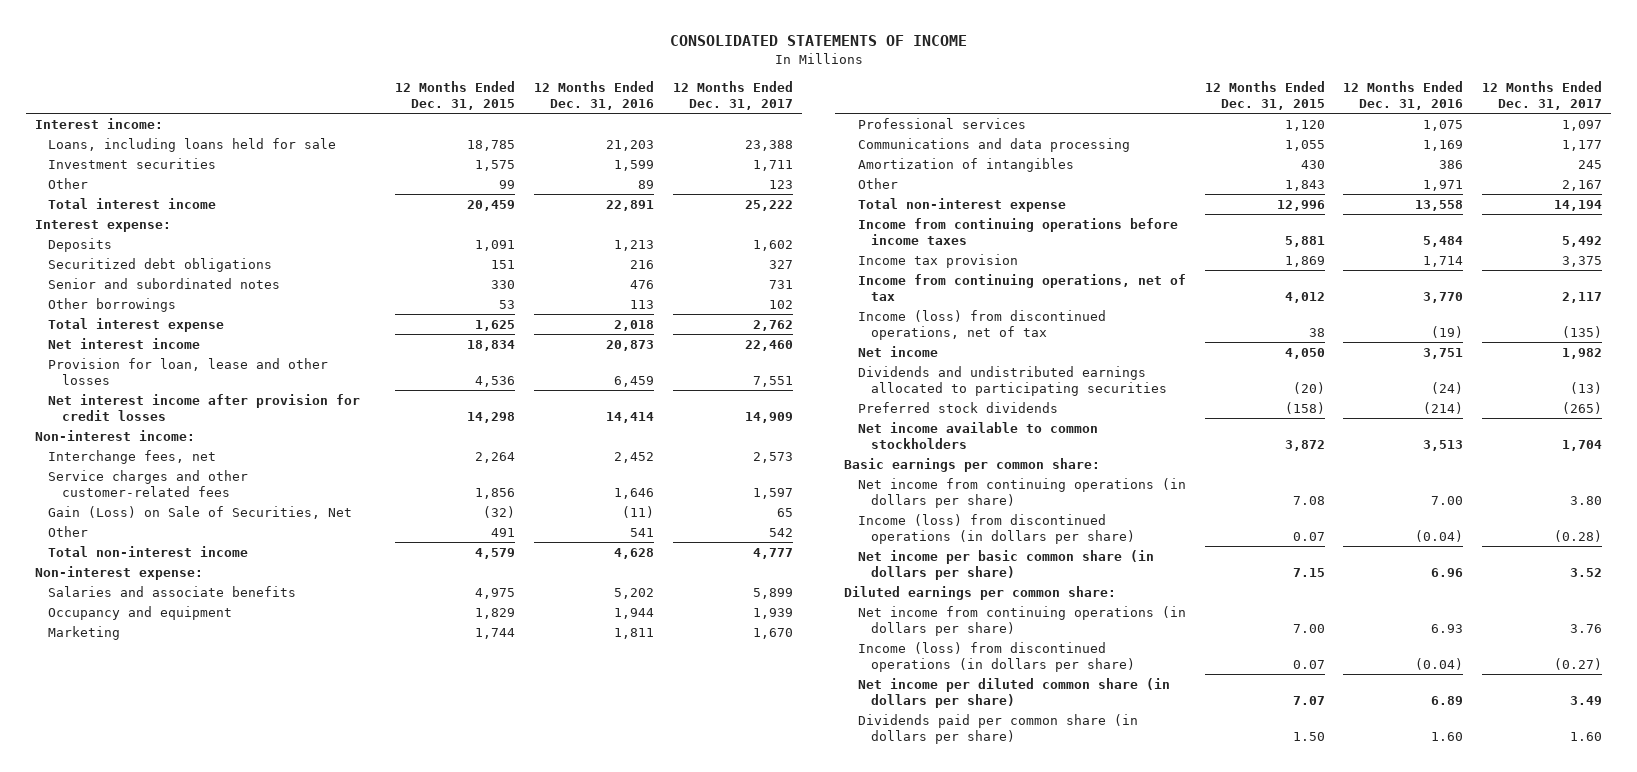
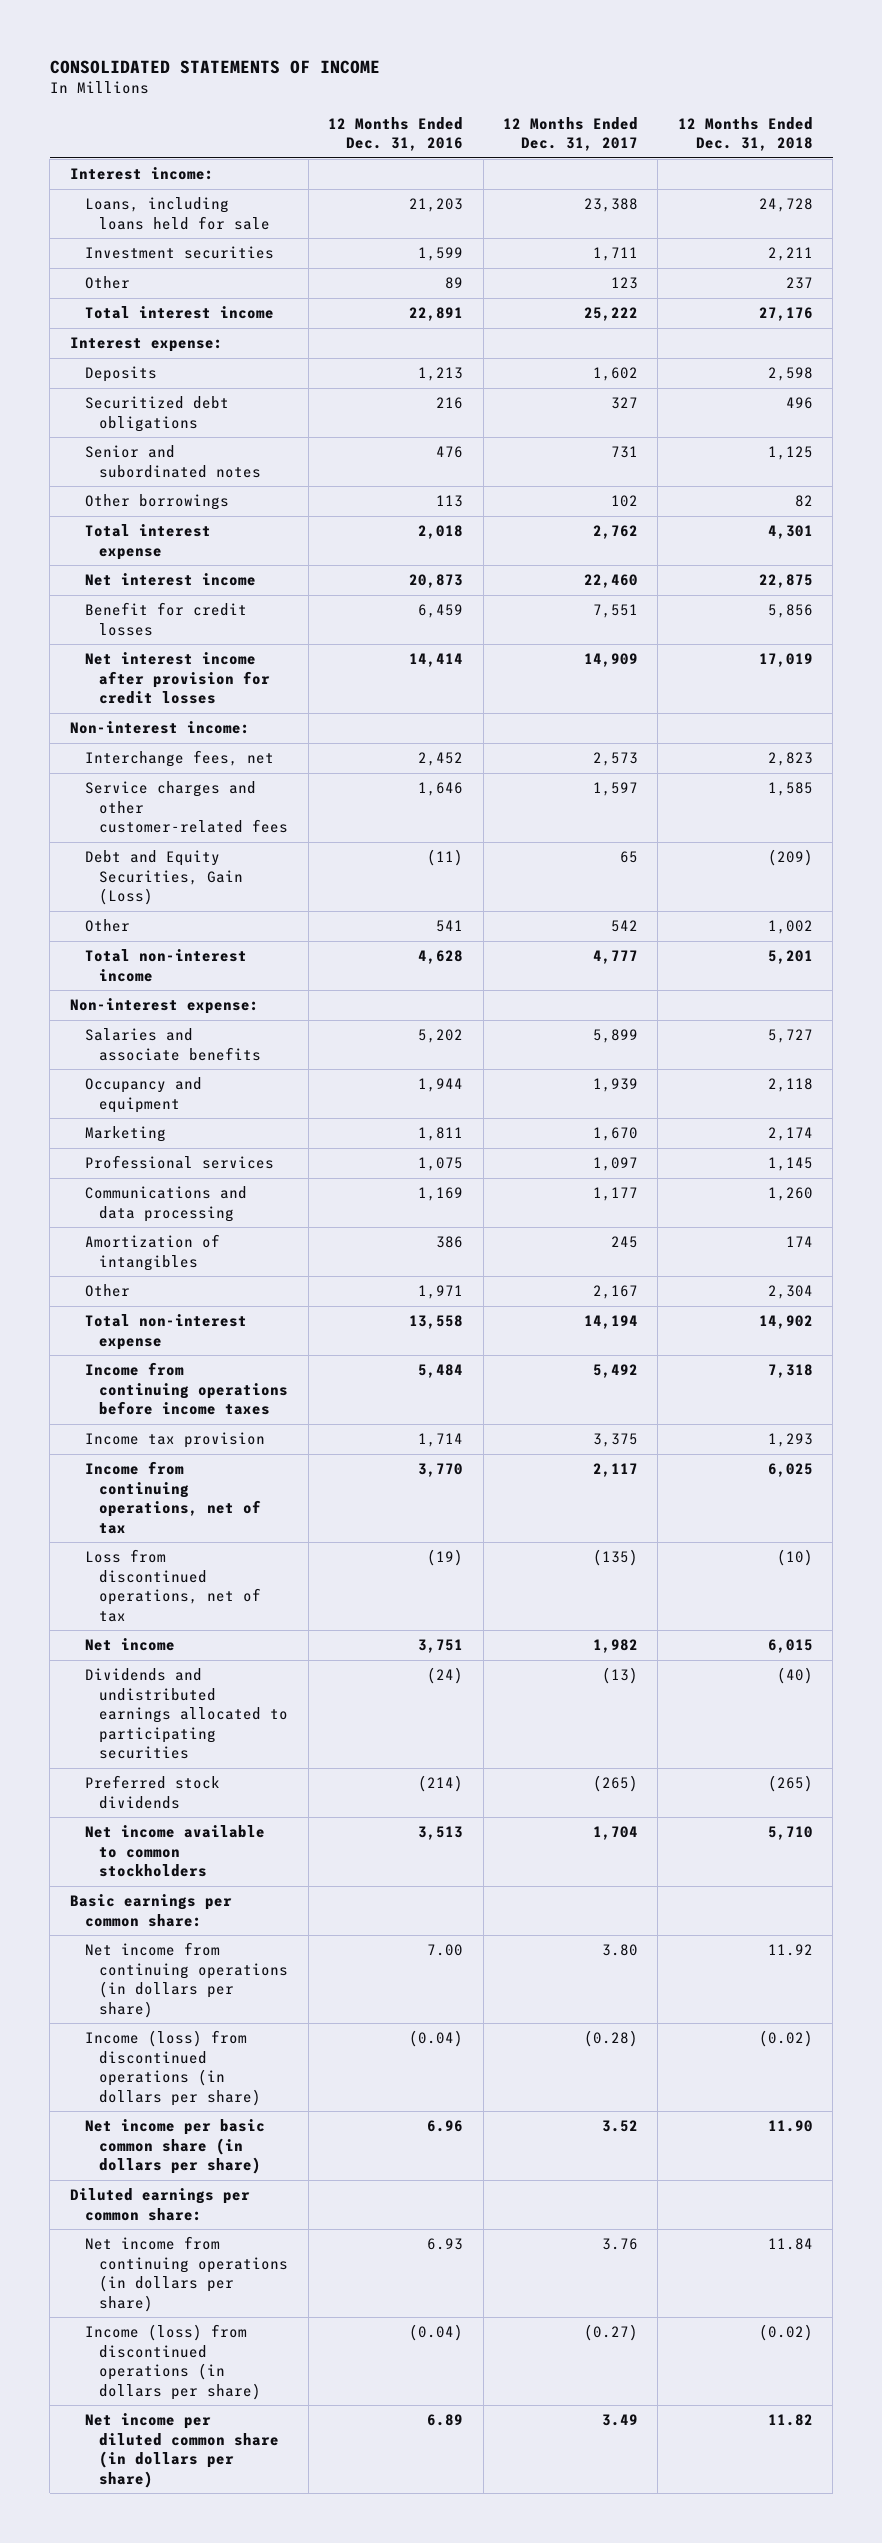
- | 12 Months Ended Dec. 31, 2015 | 12 Months Ended Dec. 31, 2016 | 12 Months Ended Dec. 31, 2017
+ | 12 Months Ended Dec. 31, 2016 | 12 Months Ended Dec. 31, 2017 | 12 Months Ended Dec. 31, 2018
- Provision for loan, lease and other losses | 4,536 | 6,459 | 7,551
+ Benefit for credit losses | 6,459 | 7,551 | 5,856
- Gain (Loss) on Sale of Securities, Net | (32) | (11) | 65
+ Debt and Equity Securities, Gain (Loss) | (11) | 65 | (209)
- Income (loss) from discontinued operations, net of tax | 38 | (19) | (135)
+ Loss from discontinued operations, net of tax | (19) | (135) | (10)
- Dividends paid per common share (in dollars per share) | 1.50 | 1.60 | 1.60

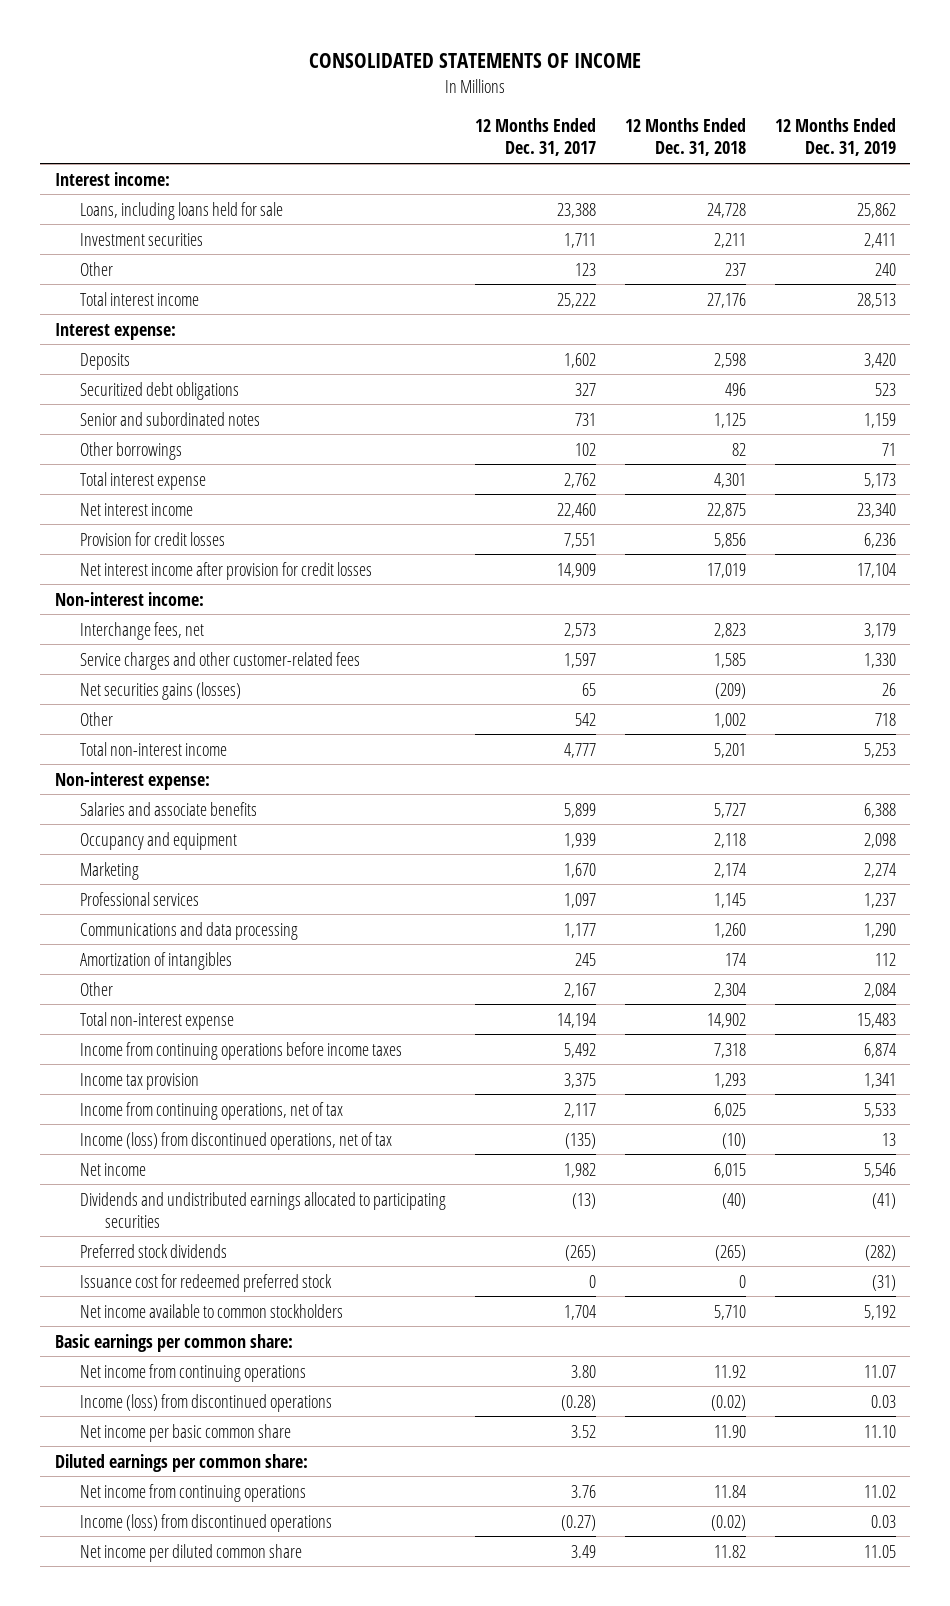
- | 12 Months Ended Dec. 31, 2016 | 12 Months Ended Dec. 31, 2017 | 12 Months Ended Dec. 31, 2018
+ | 12 Months Ended Dec. 31, 2017 | 12 Months Ended Dec. 31, 2018 | 12 Months Ended Dec. 31, 2019
- Benefit for credit losses | 6,459 | 7,551 | 5,856
+ Provision for credit losses | 7,551 | 5,856 | 6,236
- Debt and Equity Securities, Gain (Loss) | (11) | 65 | (209)
+ Net securities gains (losses) | 65 | (209) | 26
- Loss from discontinued operations, net of tax | (19) | (135) | (10)
+ Income (loss) from discontinued operations, net of tax | (135) | (10) | 13
+ Issuance cost for redeemed preferred stock | 0 | 0 | (31)
- Net income from continuing operations (in dollars per share) | 7.00 | 3.80 | 11.92
- Income (loss) from discontinued operations (in dollars per share) | (0.04) | (0.28) | (0.02)
- Net income per basic common share (in dollars per share) | 6.96 | 3.52 | 11.90
+ Net income from continuing operations | 3.80 | 11.92 | 11.07
+ Income (loss) from discontinued operations | (0.28) | (0.02) | 0.03
+ Net income per basic common share | 3.52 | 11.90 | 11.10
- Net income from continuing operations (in dollars per share) | 6.93 | 3.76 | 11.84
- Income (loss) from discontinued operations (in dollars per share) | (0.04) | (0.27) | (0.02)
- Net income per diluted common share (in dollars per share) | 6.89 | 3.49 | 11.82
+ Net income from continuing operations | 3.76 | 11.84 | 11.02
+ Income (loss) from discontinued operations | (0.27) | (0.02) | 0.03
+ Net income per diluted common share | 3.49 | 11.82 | 11.05

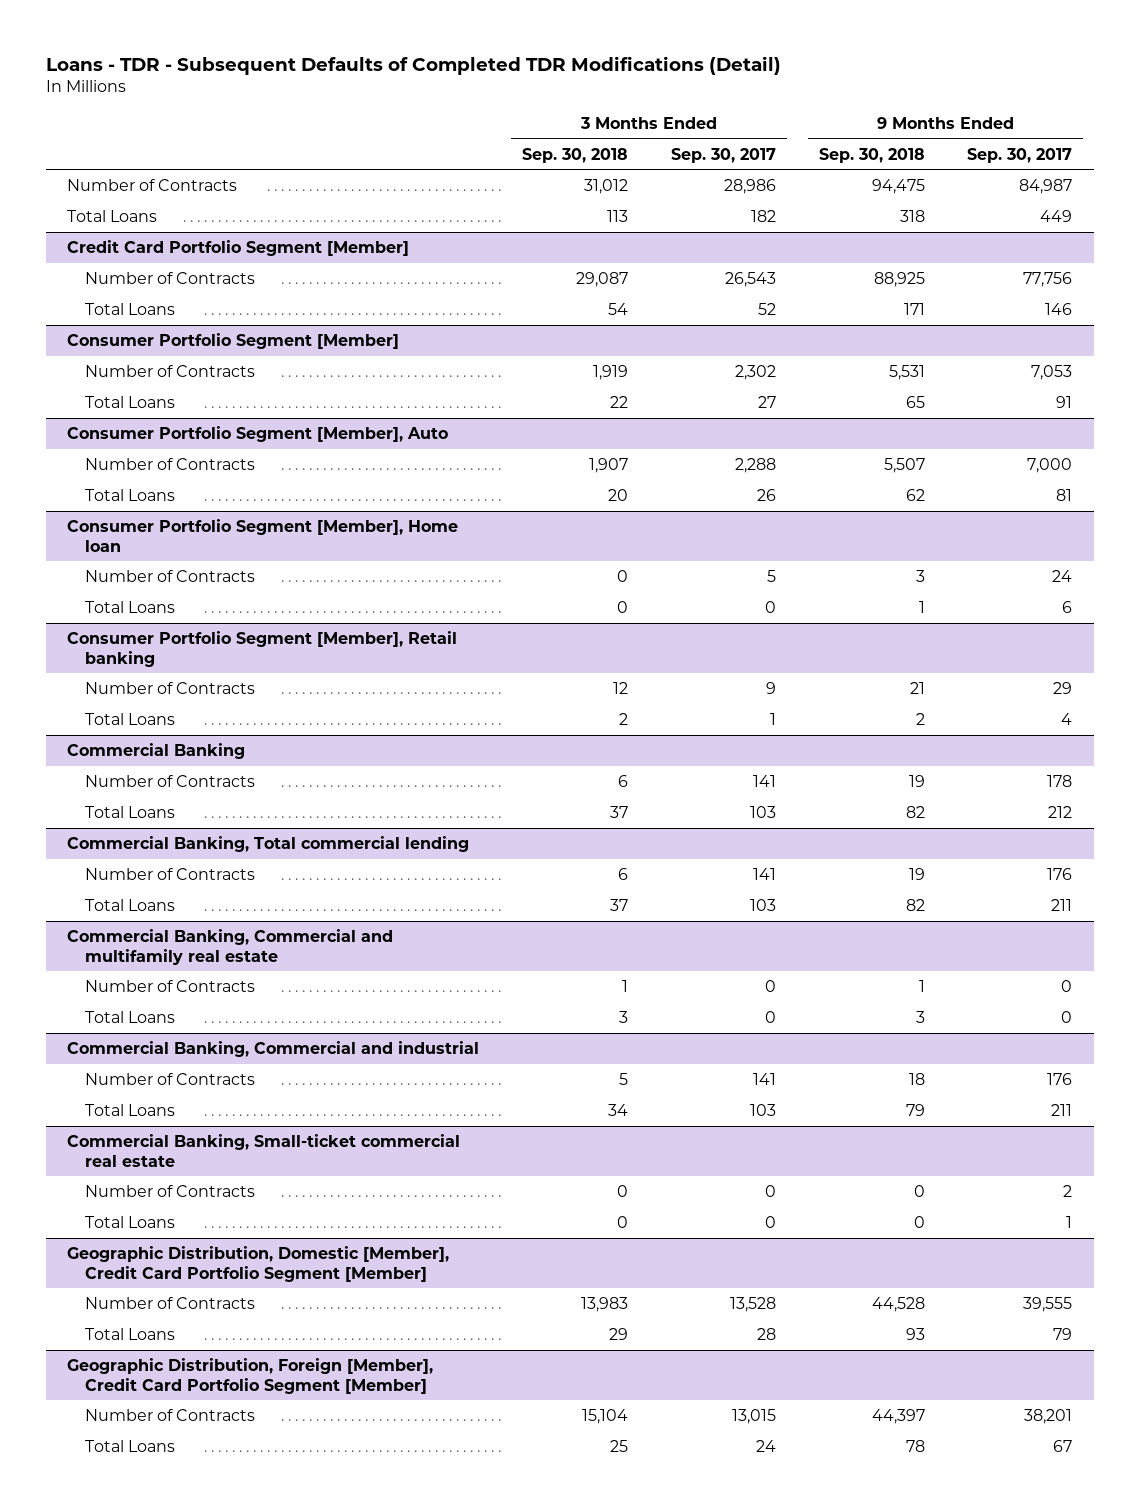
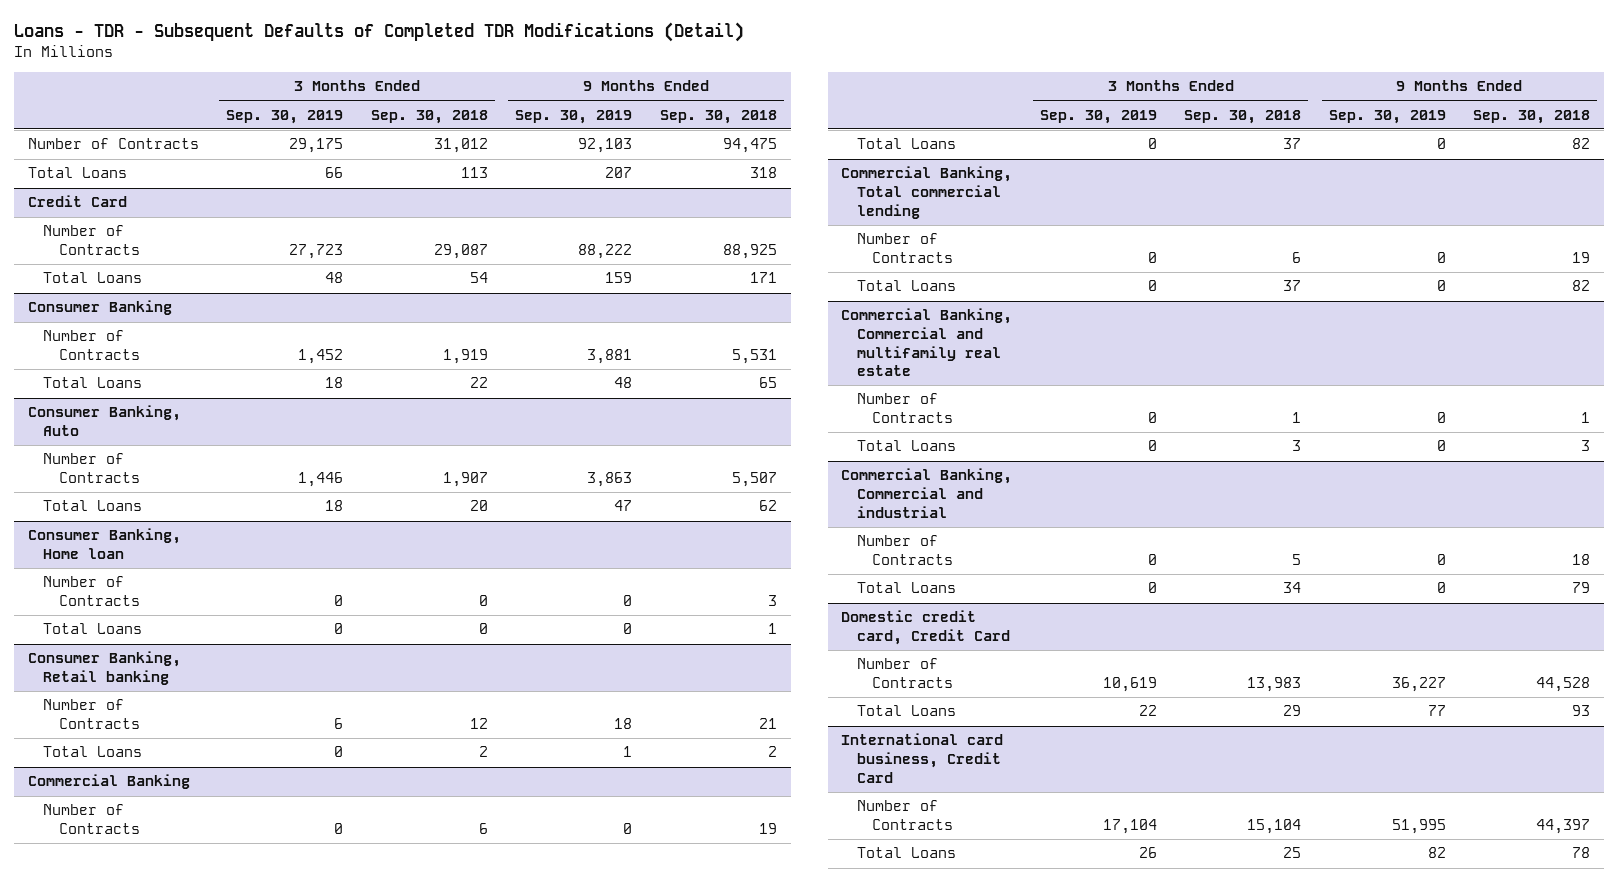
- | 3 Months Ended Sep. 30, 2018 | 3 Months Ended Sep. 30, 2017 | 9 Months Ended Sep. 30, 2018 | 9 Months Ended Sep. 30, 2017
+ | 3 Months Ended Sep. 30, 2019 | 3 Months Ended Sep. 30, 2018 | 9 Months Ended Sep. 30, 2019 | 9 Months Ended Sep. 30, 2018
- Credit Card Portfolio Segment [Member]
+ Credit Card
- Consumer Portfolio Segment [Member]
+ Consumer Banking
- Consumer Portfolio Segment [Member], Auto
+ Consumer Banking, Auto
- Consumer Portfolio Segment [Member], Home loan
+ Consumer Banking, Home loan
- Consumer Portfolio Segment [Member], Retail banking
+ Consumer Banking, Retail banking
- Commercial Banking, Small-ticket commercial real estate
- Number of Contracts | 0 | 0 | 0 | 2
- Total Loans | 0 | 0 | 0 | 1
- Geographic Distribution, Domestic [Member], Credit Card Portfolio Segment [Member]
+ Domestic credit card, Credit Card
- Geographic Distribution, Foreign [Member], Credit Card Portfolio Segment [Member]
+ International card business, Credit Card

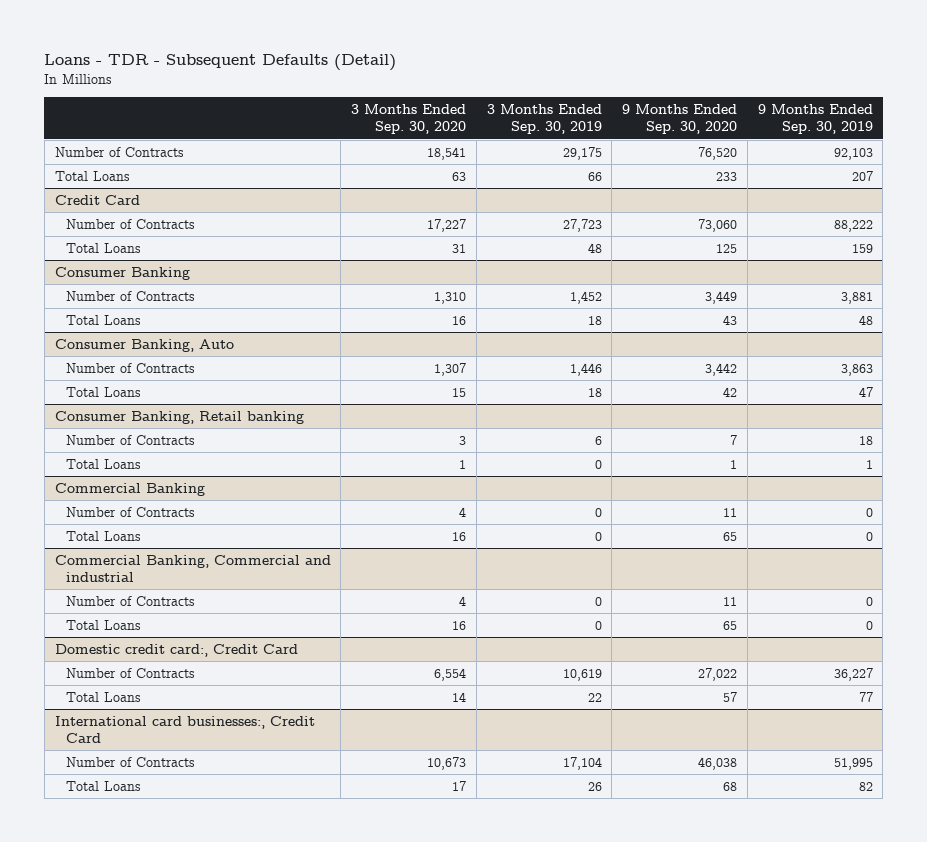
- Loans - TDR - Subsequent Defaults of Completed TDR Modifications (Detail)
+ Loans - TDR - Subsequent Defaults (Detail)
- | 3 Months Ended Sep. 30, 2019 | 3 Months Ended Sep. 30, 2018 | 9 Months Ended Sep. 30, 2019 | 9 Months Ended Sep. 30, 2018
+ | 3 Months Ended Sep. 30, 2020 | 3 Months Ended Sep. 30, 2019 | 9 Months Ended Sep. 30, 2020 | 9 Months Ended Sep. 30, 2019
- Consumer Banking, Home loan
- Number of Contracts | 0 | 0 | 0 | 3
- Total Loans | 0 | 0 | 0 | 1
- Commercial Banking, Total commercial lending
- Number of Contracts | 0 | 6 | 0 | 19
- Total Loans | 0 | 37 | 0 | 82
- Commercial Banking, Commercial and multifamily real estate
- Number of Contracts | 0 | 1 | 0 | 1
- Total Loans | 0 | 3 | 0 | 3
- Domestic credit card, Credit Card
+ Domestic credit card:, Credit Card
- International card business, Credit Card
+ International card businesses:, Credit Card

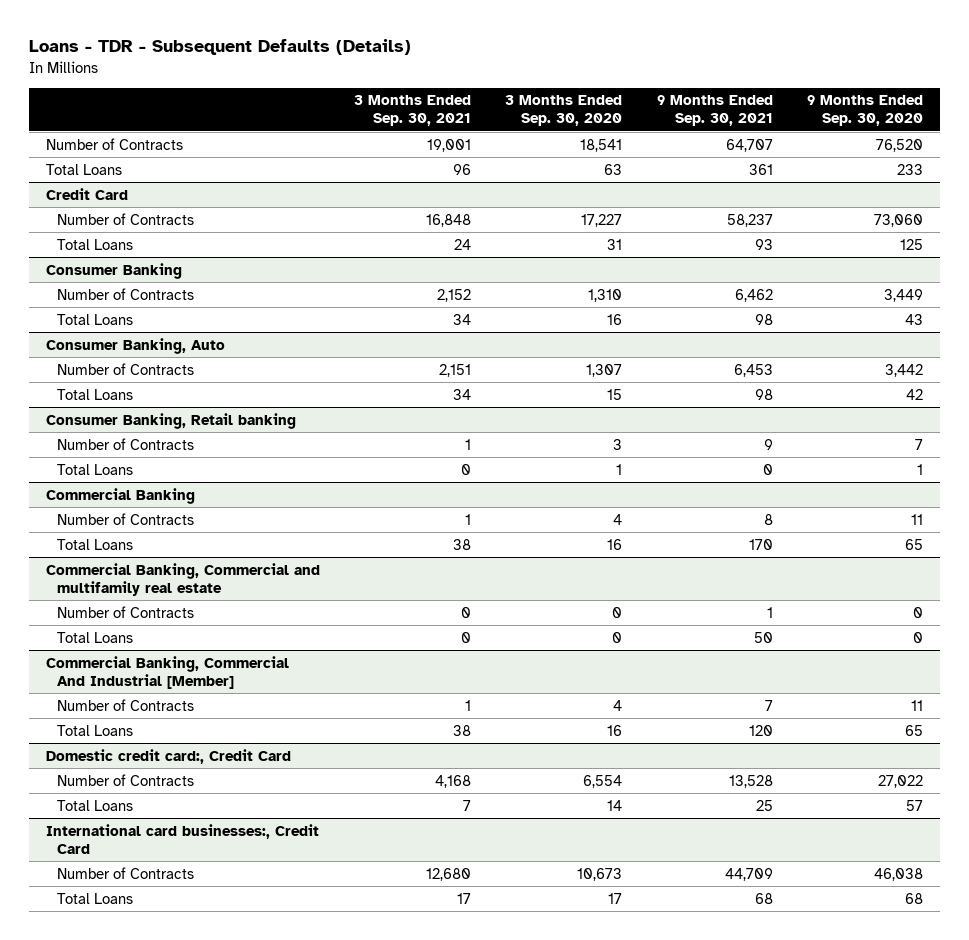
- Loans - TDR - Subsequent Defaults (Detail)
+ Loans - TDR - Subsequent Defaults (Details)
- | 3 Months Ended Sep. 30, 2020 | 3 Months Ended Sep. 30, 2019 | 9 Months Ended Sep. 30, 2020 | 9 Months Ended Sep. 30, 2019
+ | 3 Months Ended Sep. 30, 2021 | 3 Months Ended Sep. 30, 2020 | 9 Months Ended Sep. 30, 2021 | 9 Months Ended Sep. 30, 2020
- Commercial Banking, Commercial and industrial
+ Commercial Banking, Commercial and multifamily real estate
+ Number of Contracts | 0 | 0 | 1 | 0
+ Total Loans | 0 | 0 | 50 | 0
+ Commercial Banking, Commercial And Industrial [Member]

